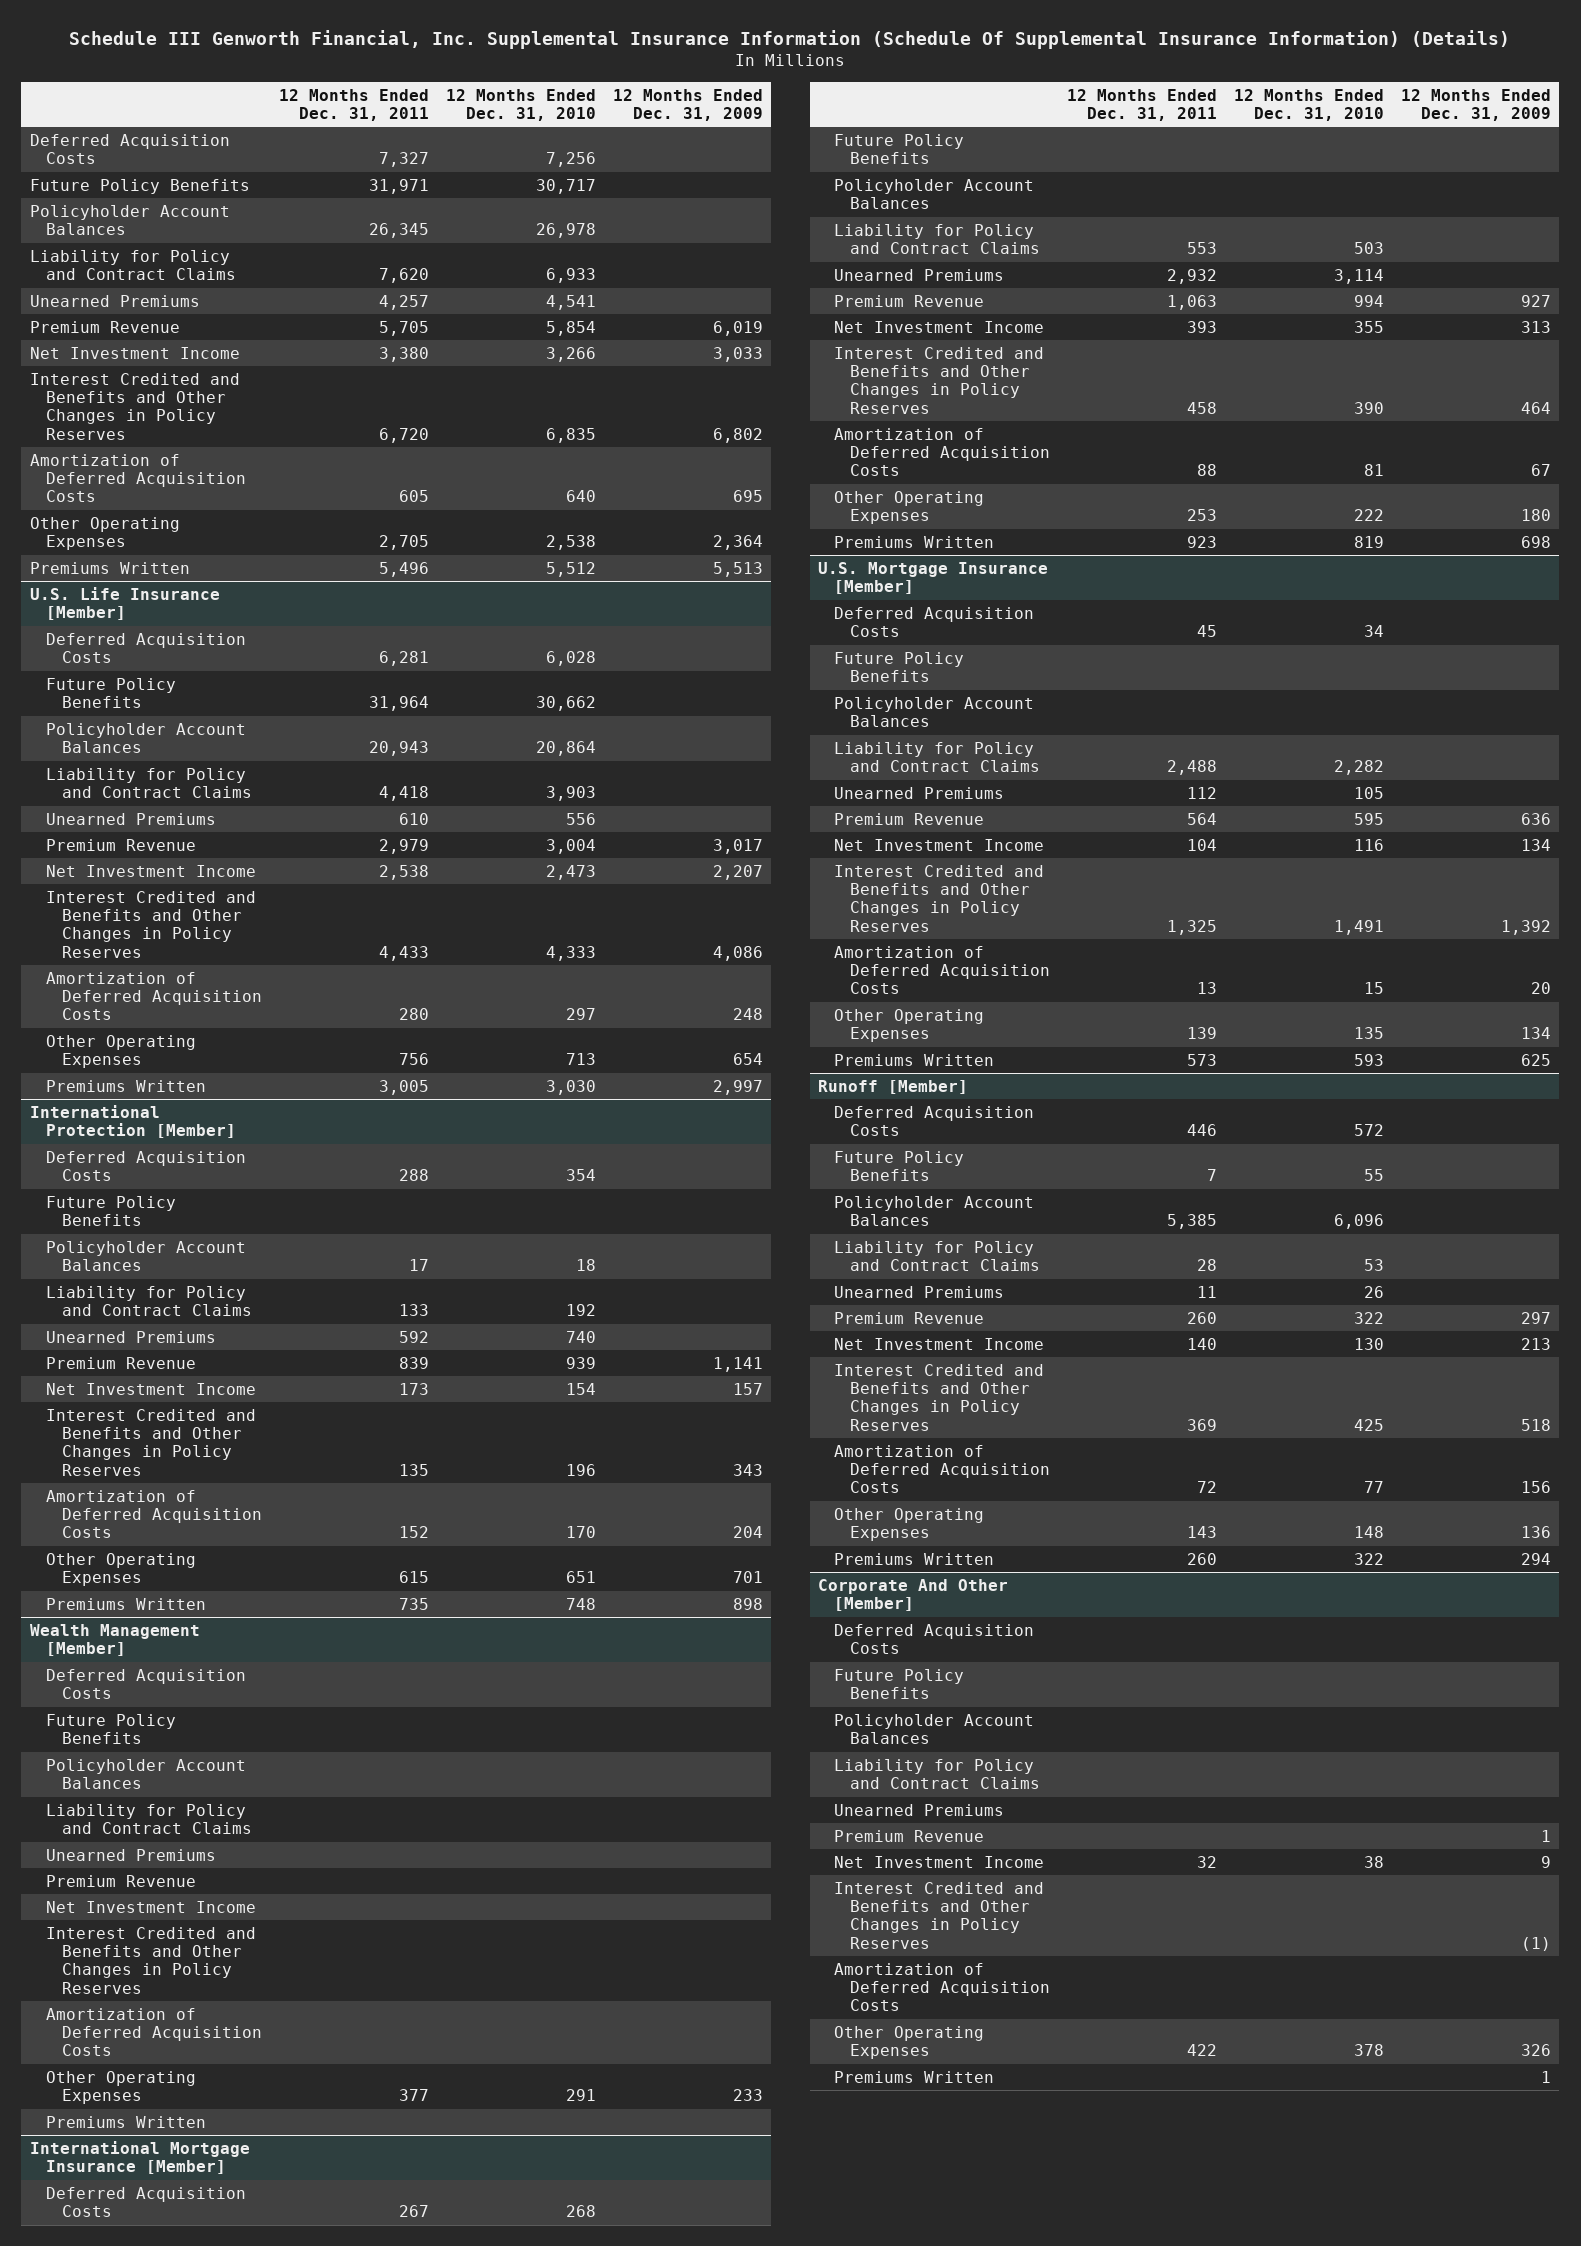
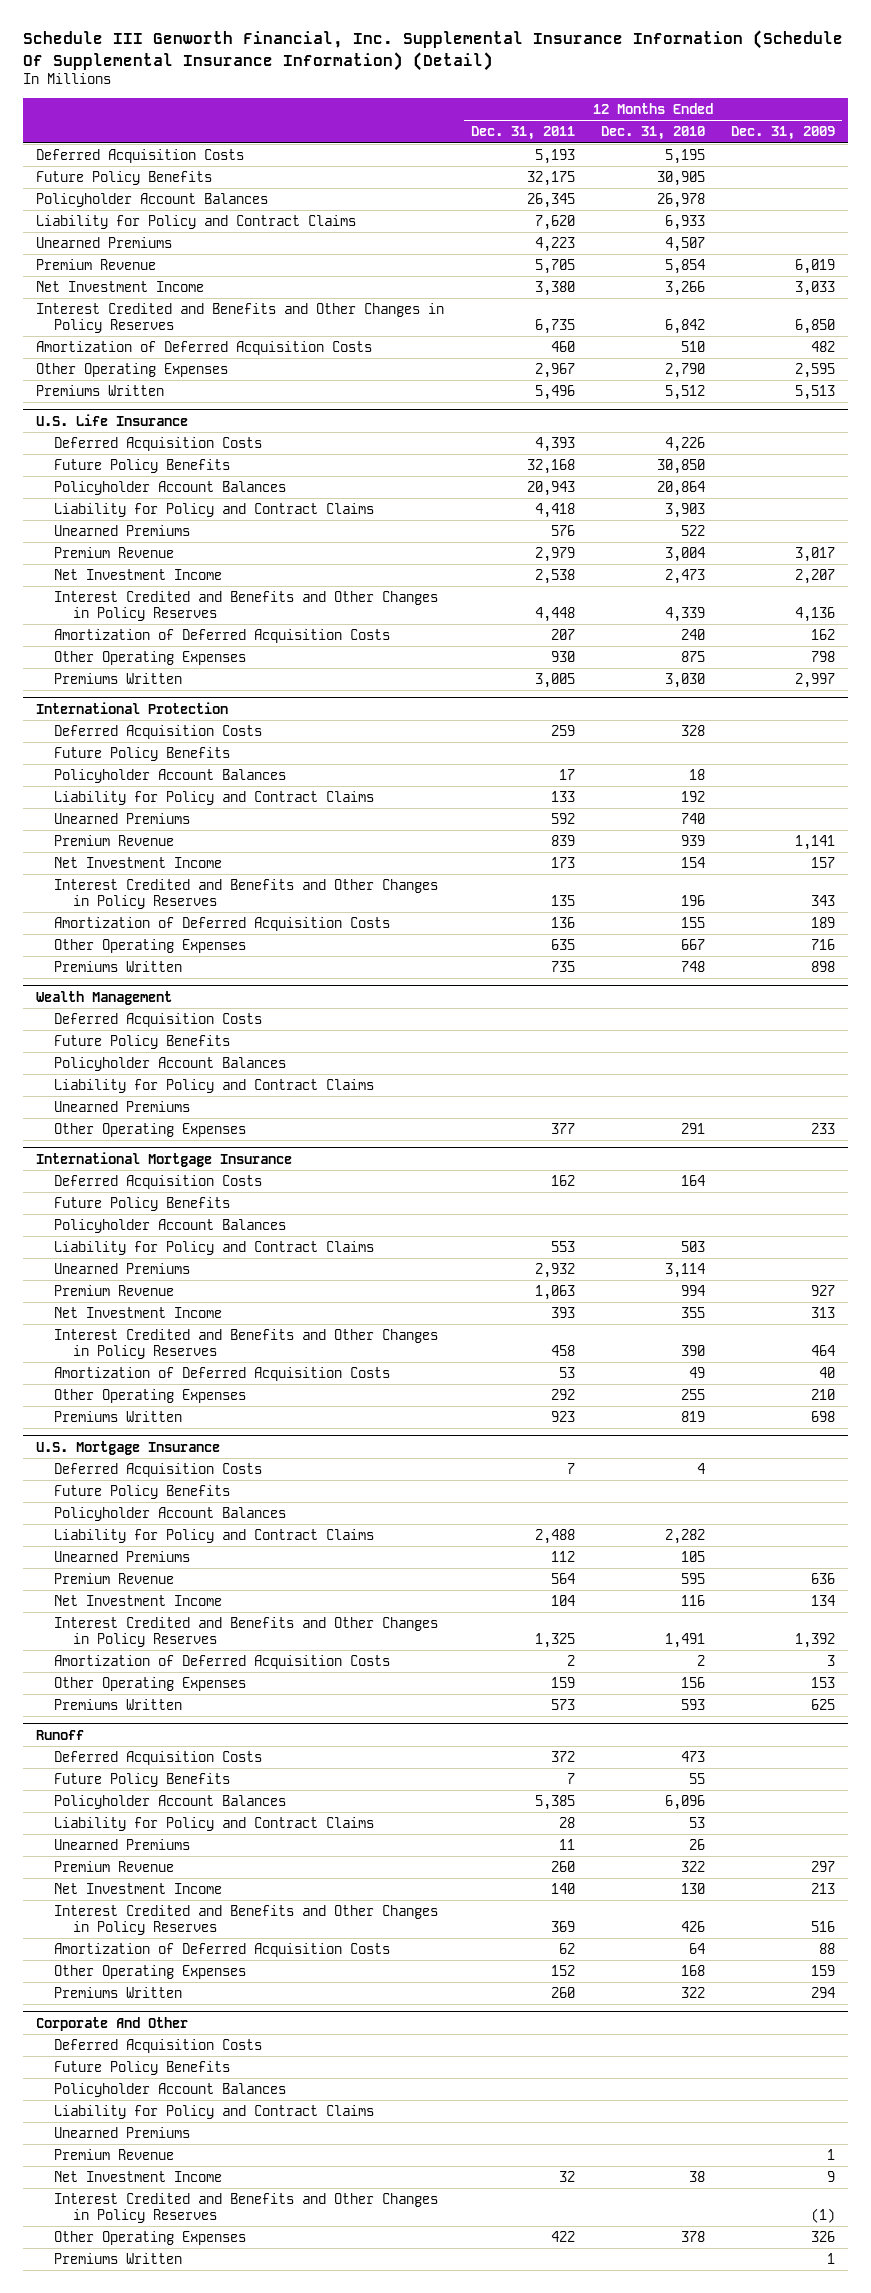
- Schedule III Genworth Financial, Inc. Supplemental Insurance Information (Schedule Of Supplemental Insurance Information) (Details)
+ Schedule III Genworth Financial, Inc. Supplemental Insurance Information (Schedule Of Supplemental Insurance Information) (Detail)
- Deferred Acquisition Costs | 7,327 | 7,256 |
- Future Policy Benefits | 31,971 | 30,717 |
+ Deferred Acquisition Costs | 5,193 | 5,195 |
+ Future Policy Benefits | 32,175 | 30,905 |
- Unearned Premiums | 4,257 | 4,541 |
+ Unearned Premiums | 4,223 | 4,507 |
- Interest Credited and Benefits and Other Changes in Policy Reserves | 6,720 | 6,835 | 6,802
- Amortization of Deferred Acquisition Costs | 605 | 640 | 695
- Other Operating Expenses | 2,705 | 2,538 | 2,364
+ Interest Credited and Benefits and Other Changes in Policy Reserves | 6,735 | 6,842 | 6,850
+ Amortization of Deferred Acquisition Costs | 460 | 510 | 482
+ Other Operating Expenses | 2,967 | 2,790 | 2,595
- U.S. Life Insurance [Member]
- Deferred Acquisition Costs | 6,281 | 6,028 |
- Future Policy Benefits | 31,964 | 30,662 |
+ U.S. Life Insurance
+ Deferred Acquisition Costs | 4,393 | 4,226 |
+ Future Policy Benefits | 32,168 | 30,850 |
- Unearned Premiums | 610 | 556 |
+ Unearned Premiums | 576 | 522 |
- Interest Credited and Benefits and Other Changes in Policy Reserves | 4,433 | 4,333 | 4,086
- Amortization of Deferred Acquisition Costs | 280 | 297 | 248
- Other Operating Expenses | 756 | 713 | 654
+ Interest Credited and Benefits and Other Changes in Policy Reserves | 4,448 | 4,339 | 4,136
+ Amortization of Deferred Acquisition Costs | 207 | 240 | 162
+ Other Operating Expenses | 930 | 875 | 798
- International Protection [Member]
- Deferred Acquisition Costs | 288 | 354 |
+ International Protection
+ Deferred Acquisition Costs | 259 | 328 |
- Amortization of Deferred Acquisition Costs | 152 | 170 | 204
- Other Operating Expenses | 615 | 651 | 701
+ Amortization of Deferred Acquisition Costs | 136 | 155 | 189
+ Other Operating Expenses | 635 | 667 | 716
- Wealth Management [Member]
+ Wealth Management
- Premium Revenue
- Net Investment Income
- Interest Credited and Benefits and Other Changes in Policy Reserves
- Amortization of Deferred Acquisition Costs
- Premiums Written
- International Mortgage Insurance [Member]
- Deferred Acquisition Costs | 267 | 268 |
+ International Mortgage Insurance
+ Deferred Acquisition Costs | 162 | 164 |
- Amortization of Deferred Acquisition Costs | 88 | 81 | 67
- Other Operating Expenses | 253 | 222 | 180
+ Amortization of Deferred Acquisition Costs | 53 | 49 | 40
+ Other Operating Expenses | 292 | 255 | 210
- U.S. Mortgage Insurance [Member]
- Deferred Acquisition Costs | 45 | 34 |
+ U.S. Mortgage Insurance
+ Deferred Acquisition Costs | 7 | 4 |
- Amortization of Deferred Acquisition Costs | 13 | 15 | 20
- Other Operating Expenses | 139 | 135 | 134
+ Amortization of Deferred Acquisition Costs | 2 | 2 | 3
+ Other Operating Expenses | 159 | 156 | 153
- Runoff [Member]
- Deferred Acquisition Costs | 446 | 572 |
+ Runoff
+ Deferred Acquisition Costs | 372 | 473 |
- Interest Credited and Benefits and Other Changes in Policy Reserves | 369 | 425 | 518
- Amortization of Deferred Acquisition Costs | 72 | 77 | 156
- Other Operating Expenses | 143 | 148 | 136
+ Interest Credited and Benefits and Other Changes in Policy Reserves | 369 | 426 | 516
+ Amortization of Deferred Acquisition Costs | 62 | 64 | 88
+ Other Operating Expenses | 152 | 168 | 159
- Corporate And Other [Member]
+ Corporate And Other
- Amortization of Deferred Acquisition Costs

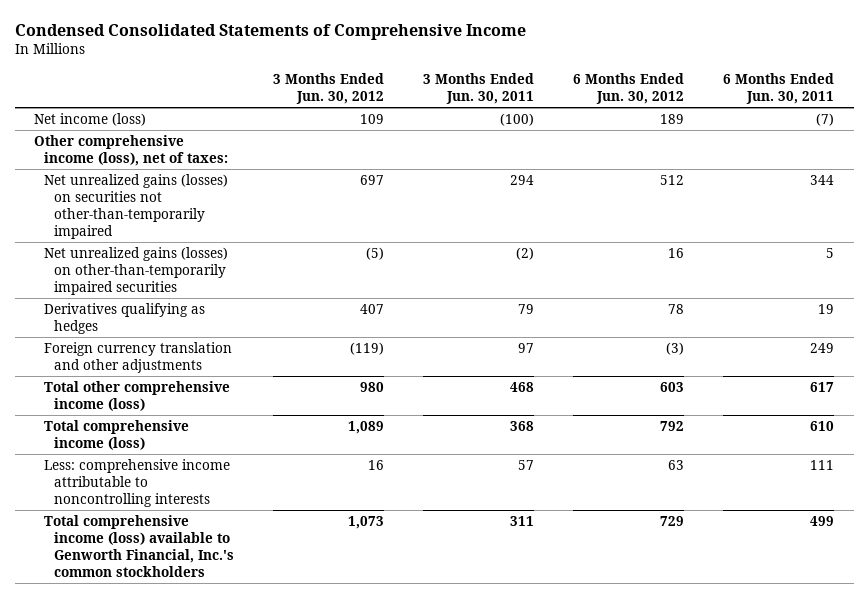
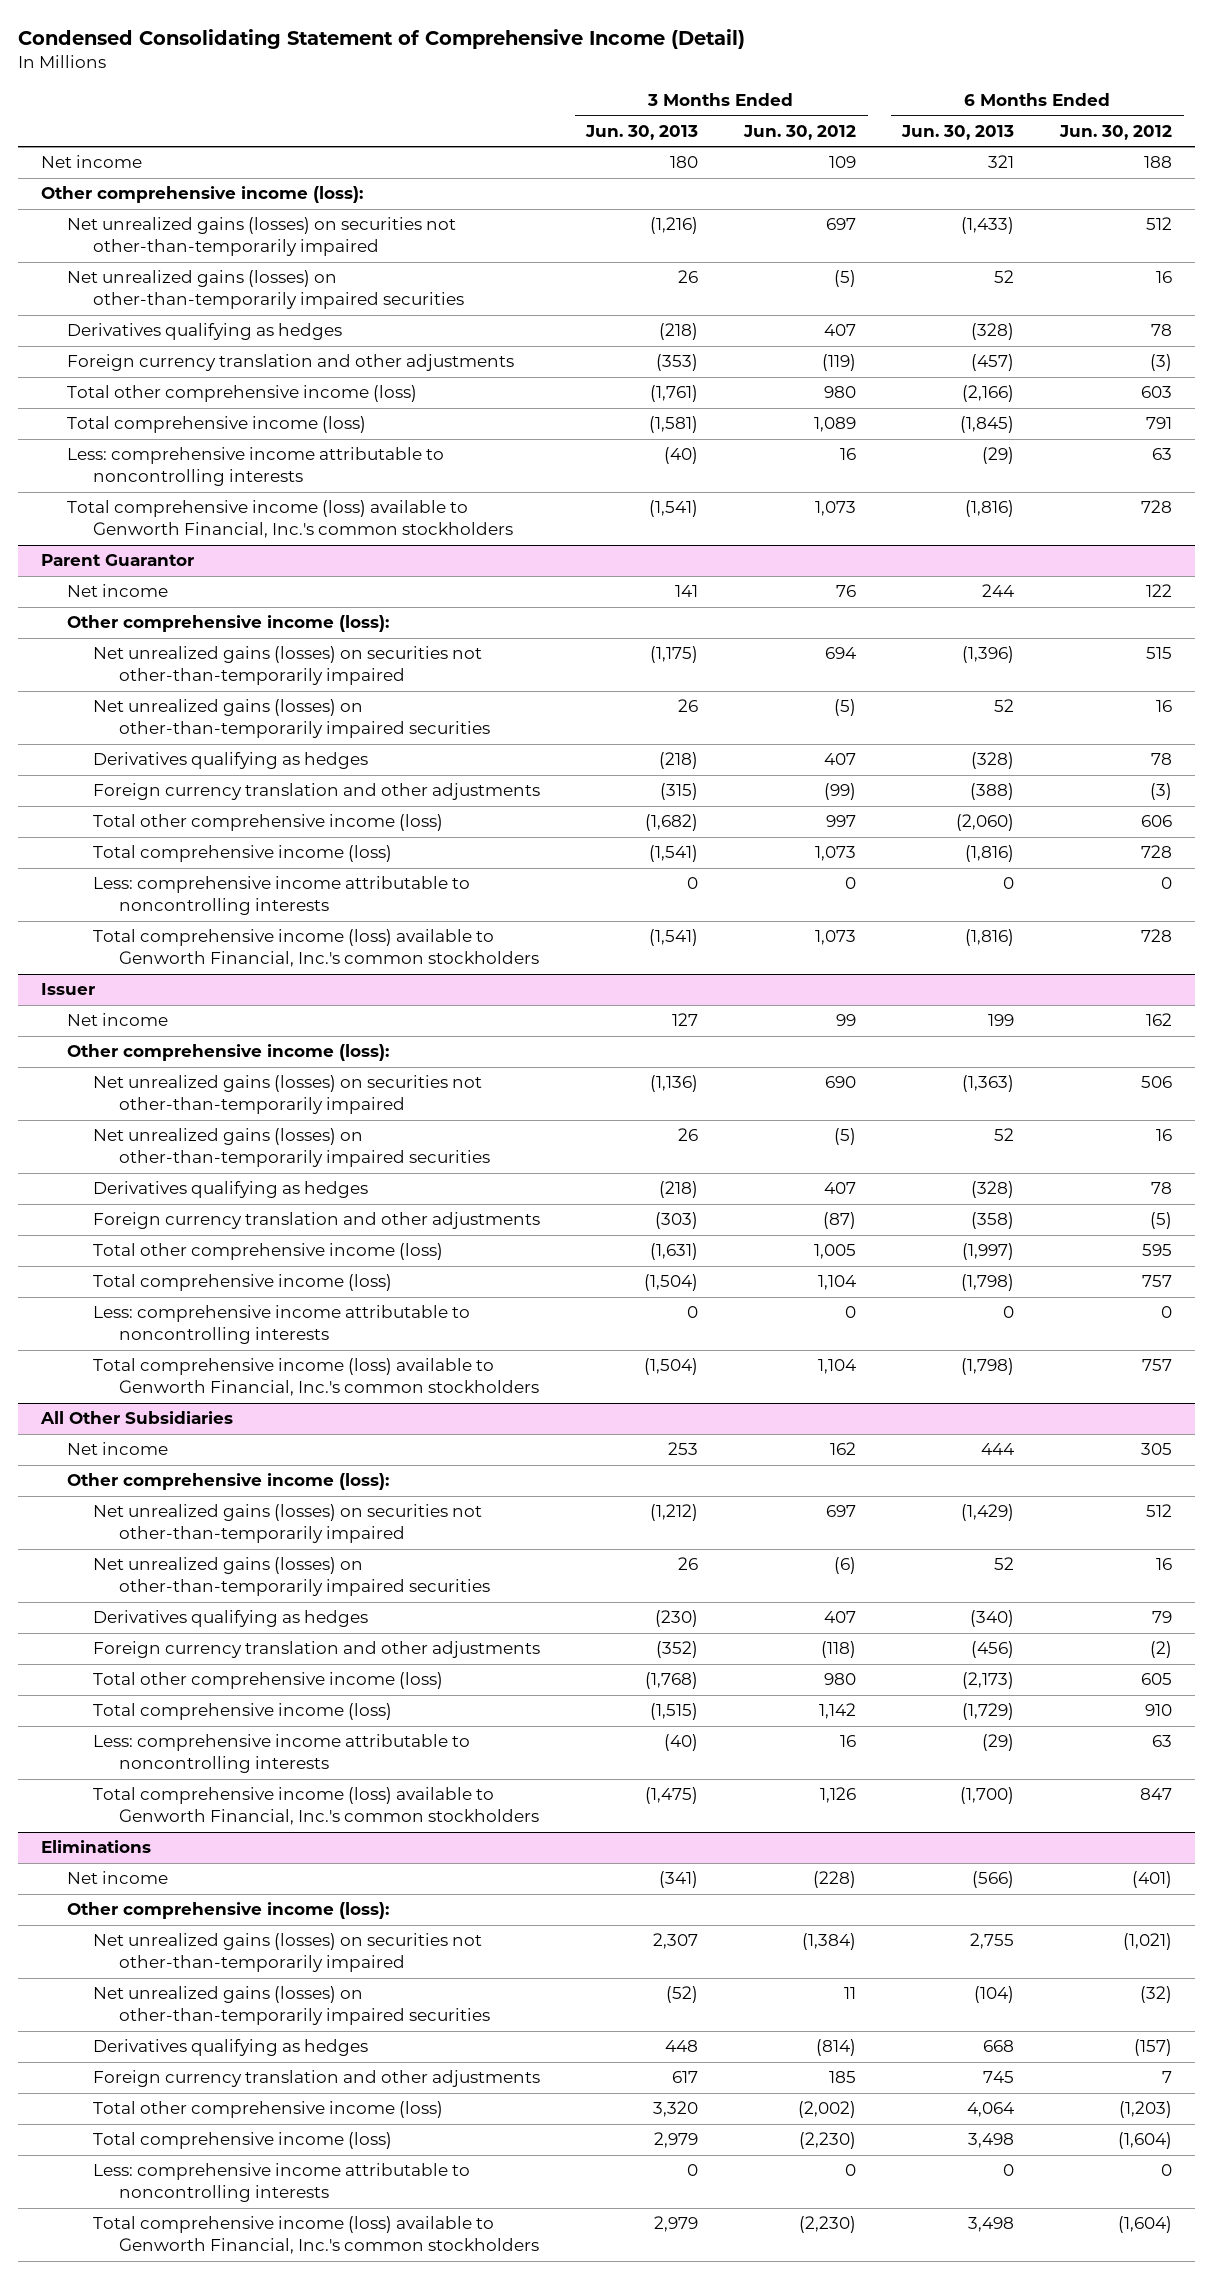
- Condensed Consolidated Statements of Comprehensive Income
+ Condensed Consolidating Statement of Comprehensive Income (Detail)
- | 3 Months Ended Jun. 30, 2012 | 3 Months Ended Jun. 30, 2011 | 6 Months Ended Jun. 30, 2012 | 6 Months Ended Jun. 30, 2011
+ | 3 Months Ended Jun. 30, 2013 | 3 Months Ended Jun. 30, 2012 | 6 Months Ended Jun. 30, 2013 | 6 Months Ended Jun. 30, 2012
- Net income (loss) | 109 | (100) | 189 | (7)
- Other comprehensive income (loss), net of taxes:
+ Net income | 180 | 109 | 321 | 188
+ Other comprehensive income (loss):
- Total comprehensive income (loss) | 1,089 | 368 | 792 | 610
+ Total comprehensive income (loss) | (1,581) | 1,089 | (1,845) | 791
- Total comprehensive income (loss) available to Genworth Financial, Inc.'s common stockholders | 1,073 | 311 | 729 | 499
+ Total comprehensive income (loss) available to Genworth Financial, Inc.'s common stockholders | (1,541) | 1,073 | (1,816) | 728
+ Parent Guarantor
+ Net income | 141 | 76 | 244 | 122
+ Other comprehensive income (loss):
+ Net unrealized gains (losses) on securities not other-than-temporarily impaired | (1,175) | 694 | (1,396) | 515
+ Net unrealized gains (losses) on other-than-temporarily impaired securities | 26 | (5) | 52 | 16
+ Derivatives qualifying as hedges | (218) | 407 | (328) | 78
+ Foreign currency translation and other adjustments | (315) | (99) | (388) | (3)
+ Total other comprehensive income (loss) | (1,682) | 997 | (2,060) | 606
+ Total comprehensive income (loss) | (1,541) | 1,073 | (1,816) | 728
+ Less: comprehensive income attributable to noncontrolling interests | 0 | 0 | 0 | 0
+ Total comprehensive income (loss) available to Genworth Financial, Inc.'s common stockholders | (1,541) | 1,073 | (1,816) | 728
+ Issuer
+ Net income | 127 | 99 | 199 | 162
+ Other comprehensive income (loss):
+ Net unrealized gains (losses) on securities not other-than-temporarily impaired | (1,136) | 690 | (1,363) | 506
+ Net unrealized gains (losses) on other-than-temporarily impaired securities | 26 | (5) | 52 | 16
+ Derivatives qualifying as hedges | (218) | 407 | (328) | 78
+ Foreign currency translation and other adjustments | (303) | (87) | (358) | (5)
+ Total other comprehensive income (loss) | (1,631) | 1,005 | (1,997) | 595
+ Total comprehensive income (loss) | (1,504) | 1,104 | (1,798) | 757
+ Less: comprehensive income attributable to noncontrolling interests | 0 | 0 | 0 | 0
+ Total comprehensive income (loss) available to Genworth Financial, Inc.'s common stockholders | (1,504) | 1,104 | (1,798) | 757
+ All Other Subsidiaries
+ Net income | 253 | 162 | 444 | 305
+ Other comprehensive income (loss):
+ Net unrealized gains (losses) on securities not other-than-temporarily impaired | (1,212) | 697 | (1,429) | 512
+ Net unrealized gains (losses) on other-than-temporarily impaired securities | 26 | (6) | 52 | 16
+ Derivatives qualifying as hedges | (230) | 407 | (340) | 79
+ Foreign currency translation and other adjustments | (352) | (118) | (456) | (2)
+ Total other comprehensive income (loss) | (1,768) | 980 | (2,173) | 605
+ Total comprehensive income (loss) | (1,515) | 1,142 | (1,729) | 910
+ Less: comprehensive income attributable to noncontrolling interests | (40) | 16 | (29) | 63
+ Total comprehensive income (loss) available to Genworth Financial, Inc.'s common stockholders | (1,475) | 1,126 | (1,700) | 847
+ Eliminations
+ Net income | (341) | (228) | (566) | (401)
+ Other comprehensive income (loss):
+ Net unrealized gains (losses) on securities not other-than-temporarily impaired | 2,307 | (1,384) | 2,755 | (1,021)
+ Net unrealized gains (losses) on other-than-temporarily impaired securities | (52) | 11 | (104) | (32)
+ Derivatives qualifying as hedges | 448 | (814) | 668 | (157)
+ Foreign currency translation and other adjustments | 617 | 185 | 745 | 7
+ Total other comprehensive income (loss) | 3,320 | (2,002) | 4,064 | (1,203)
+ Total comprehensive income (loss) | 2,979 | (2,230) | 3,498 | (1,604)
+ Less: comprehensive income attributable to noncontrolling interests | 0 | 0 | 0 | 0
+ Total comprehensive income (loss) available to Genworth Financial, Inc.'s common stockholders | 2,979 | (2,230) | 3,498 | (1,604)

